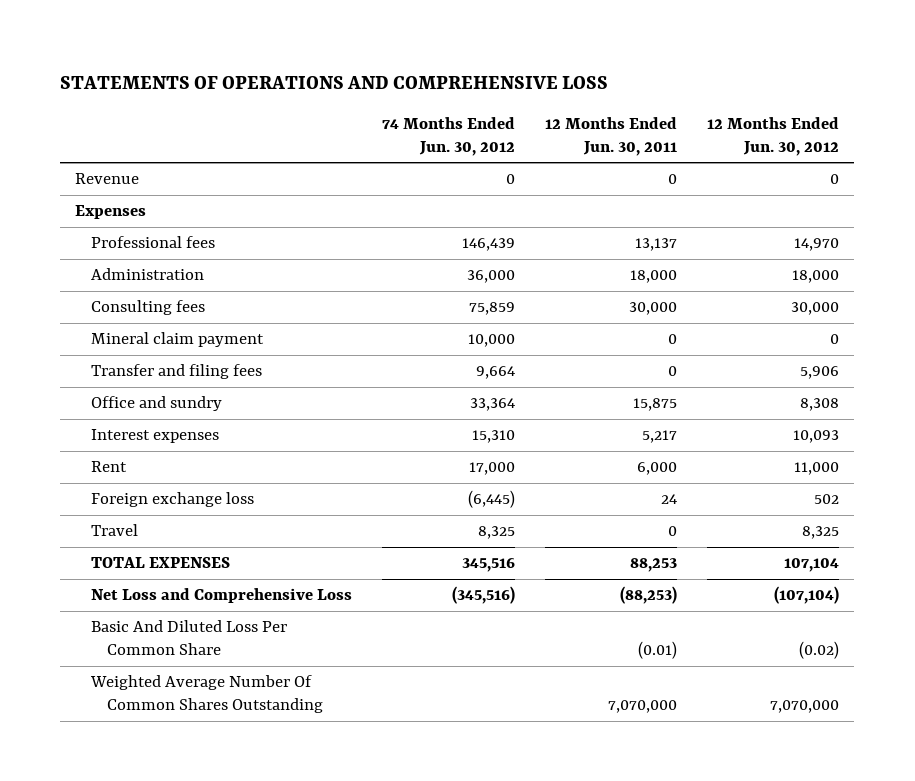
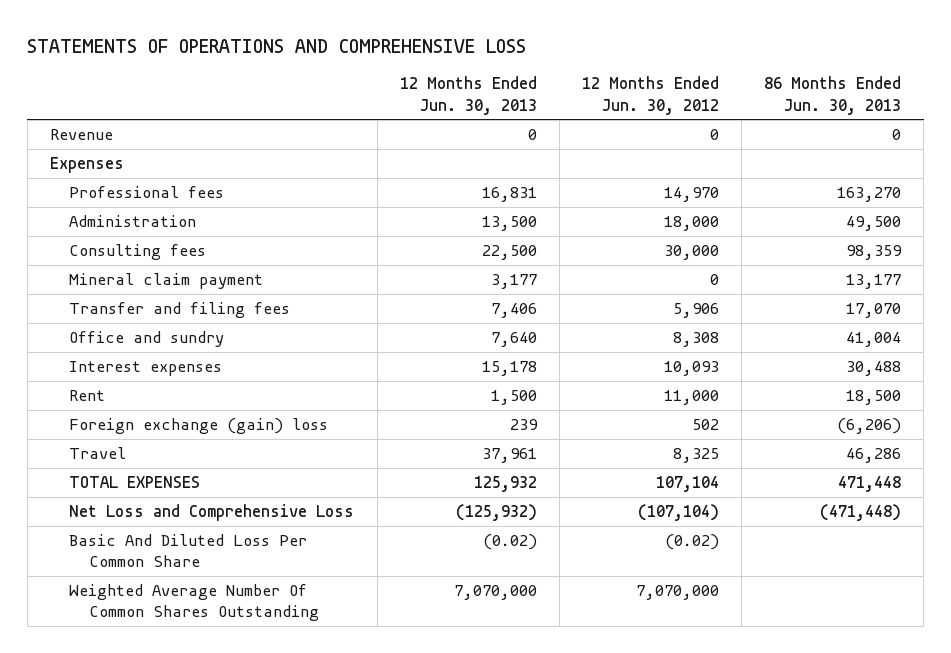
- | 74 Months Ended Jun. 30, 2012 | 12 Months Ended Jun. 30, 2011 | 12 Months Ended Jun. 30, 2012
+ | 12 Months Ended Jun. 30, 2013 | 12 Months Ended Jun. 30, 2012 | 86 Months Ended Jun. 30, 2013
- Foreign exchange loss | (6,445) | 24 | 502
+ Foreign exchange (gain) loss | 239 | 502 | (6,206)

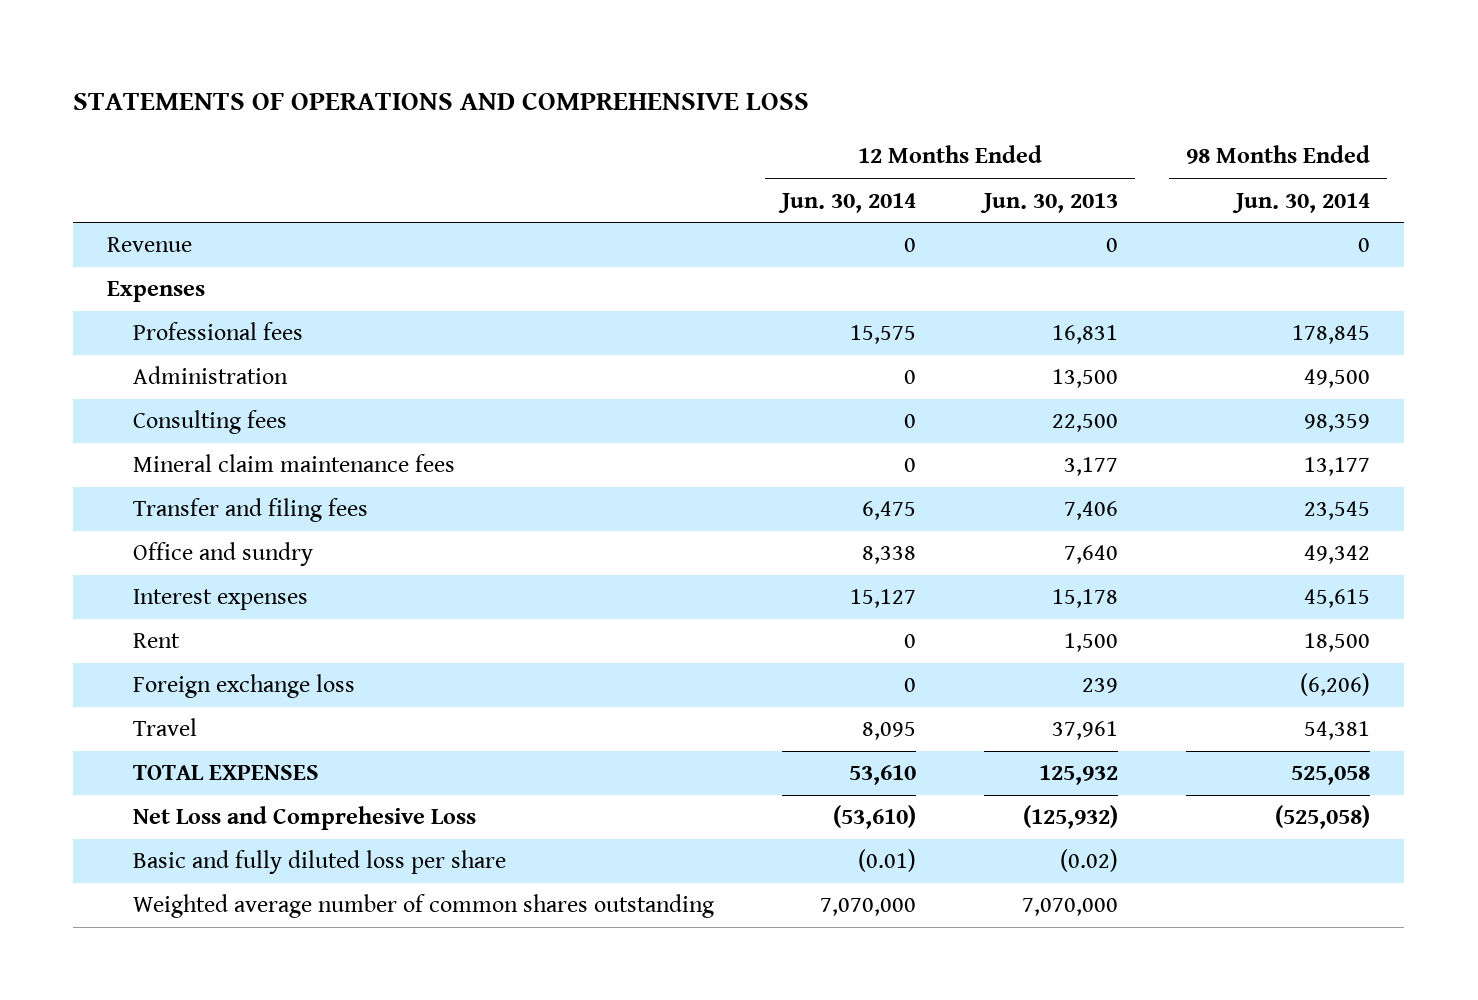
- | 12 Months Ended Jun. 30, 2013 | 12 Months Ended Jun. 30, 2012 | 86 Months Ended Jun. 30, 2013
+ | 12 Months Ended Jun. 30, 2014 | 12 Months Ended Jun. 30, 2013 | 98 Months Ended Jun. 30, 2014
- Mineral claim payment | 3,177 | 0 | 13,177
+ Mineral claim maintenance fees | 0 | 3,177 | 13,177
- Foreign exchange (gain) loss | 239 | 502 | (6,206)
+ Foreign exchange loss | 0 | 239 | (6,206)
- Net Loss and Comprehensive Loss | (125,932) | (107,104) | (471,448)
- Basic And Diluted Loss Per Common Share | (0.02) | (0.02) |
- Weighted Average Number Of Common Shares Outstanding | 7,070,000 | 7,070,000 |
+ Net Loss and Comprehesive Loss | (53,610) | (125,932) | (525,058)
+ Basic and fully diluted loss per share | (0.01) | (0.02) |
+ Weighted average number of common shares outstanding | 7,070,000 | 7,070,000 |

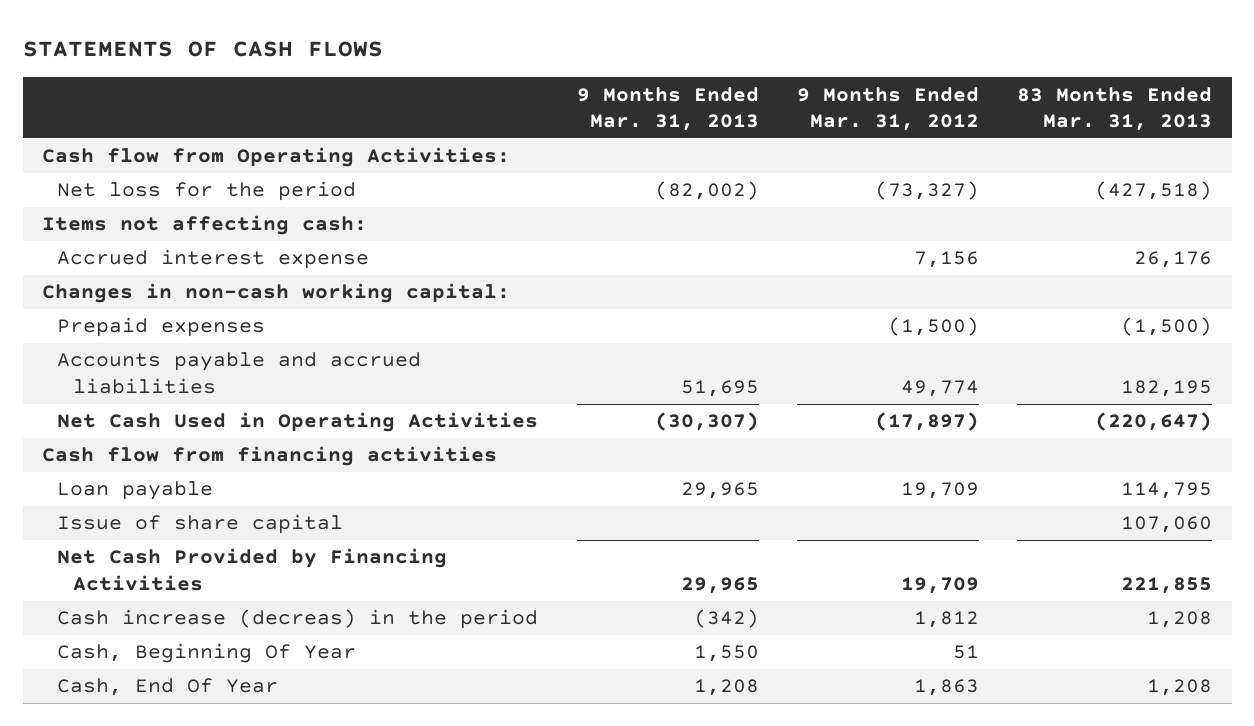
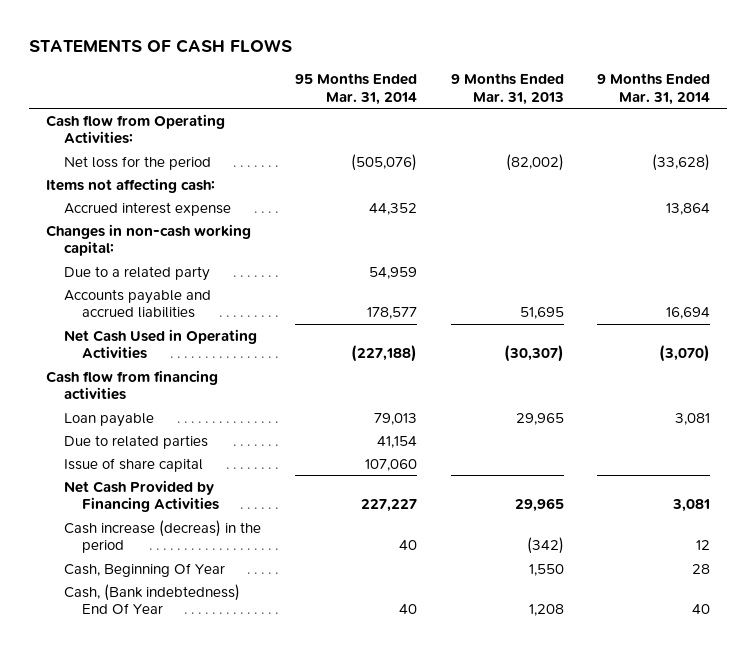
- | 9 Months Ended Mar. 31, 2013 | 9 Months Ended Mar. 31, 2012 | 83 Months Ended Mar. 31, 2013
+ | 95 Months Ended Mar. 31, 2014 | 9 Months Ended Mar. 31, 2013 | 9 Months Ended Mar. 31, 2014
- Prepaid expenses | | (1,500) | (1,500)
+ Due to a related party | 54,959 | |
+ Due to related parties | 41,154 | |
- Cash, End Of Year | 1,208 | 1,863 | 1,208
+ Cash, (Bank indebtedness) End Of Year | 40 | 1,208 | 40

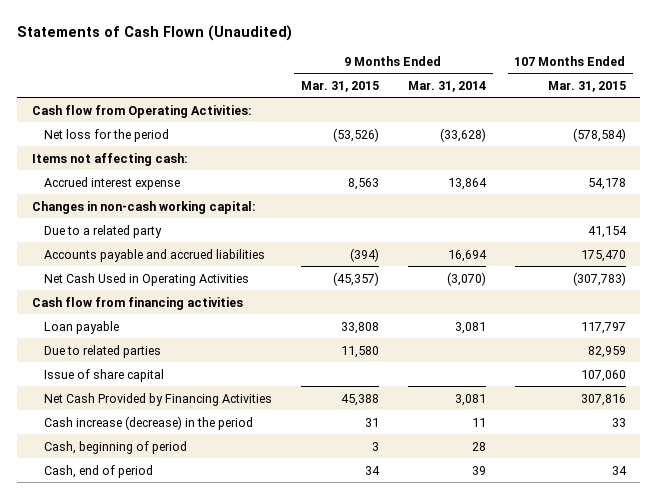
- STATEMENTS OF CASH FLOWS
+ Statements of Cash Flown (Unaudited)
- | 95 Months Ended Mar. 31, 2014 | 9 Months Ended Mar. 31, 2013 | 9 Months Ended Mar. 31, 2014
+ | 9 Months Ended Mar. 31, 2015 | 9 Months Ended Mar. 31, 2014 | 107 Months Ended Mar. 31, 2015
- Cash increase (decreas) in the period | 40 | (342) | 12
- Cash, Beginning Of Year | | 1,550 | 28
- Cash, (Bank indebtedness) End Of Year | 40 | 1,208 | 40
+ Cash increase (decrease) in the period | 31 | 11 | 33
+ Cash, beginning of period | 3 | 28 |
+ Cash, end of period | 34 | 39 | 34

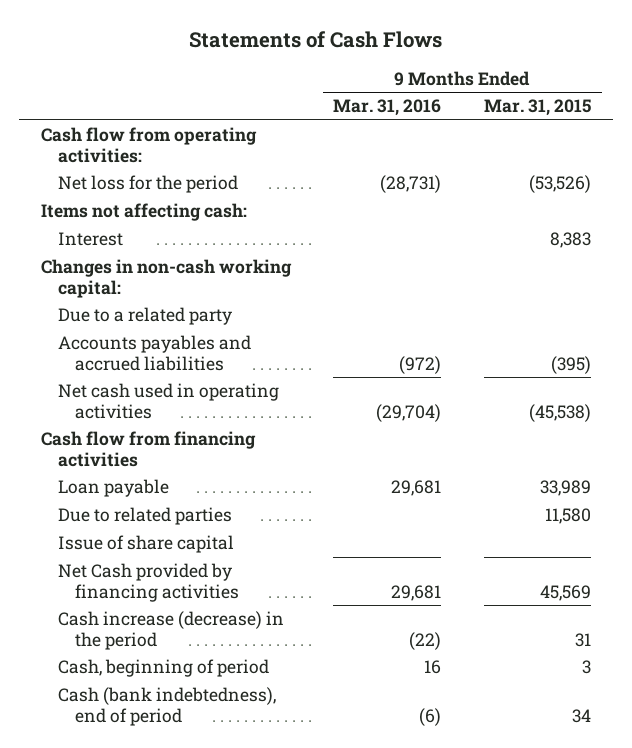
- Statements of Cash Flown (Unaudited)
+ Statements of Cash Flows
- | 9 Months Ended Mar. 31, 2015 | 9 Months Ended Mar. 31, 2014 | 107 Months Ended Mar. 31, 2015
+ | 9 Months Ended Mar. 31, 2016 | 9 Months Ended Mar. 31, 2015
- Cash flow from Operating Activities:
+ Cash flow from operating activities:
- Accrued interest expense | 8,563 | 13,864 | 54,178
+ Interest | | 8,383
- Accounts payable and accrued liabilities | (394) | 16,694 | 175,470
- Net Cash Used in Operating Activities | (45,357) | (3,070) | (307,783)
+ Accounts payables and accrued liabilities | (972) | (395)
+ Net cash used in operating activities | (29,704) | (45,538)
- Loan payable | 33,808 | 3,081 | 117,797
+ Loan payable | 29,681 | 33,989
- Net Cash Provided by Financing Activities | 45,388 | 3,081 | 307,816
+ Net Cash provided by financing activities | 29,681 | 45,569
- Cash, end of period | 34 | 39 | 34
+ Cash (bank indebtedness), end of period | (6) | 34

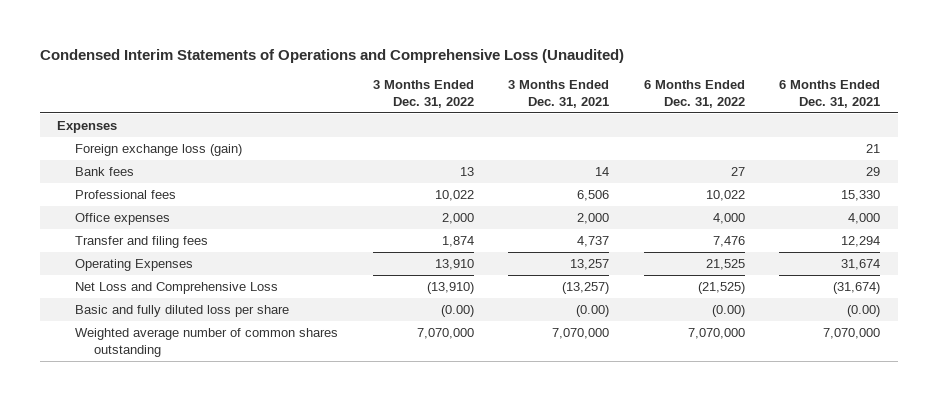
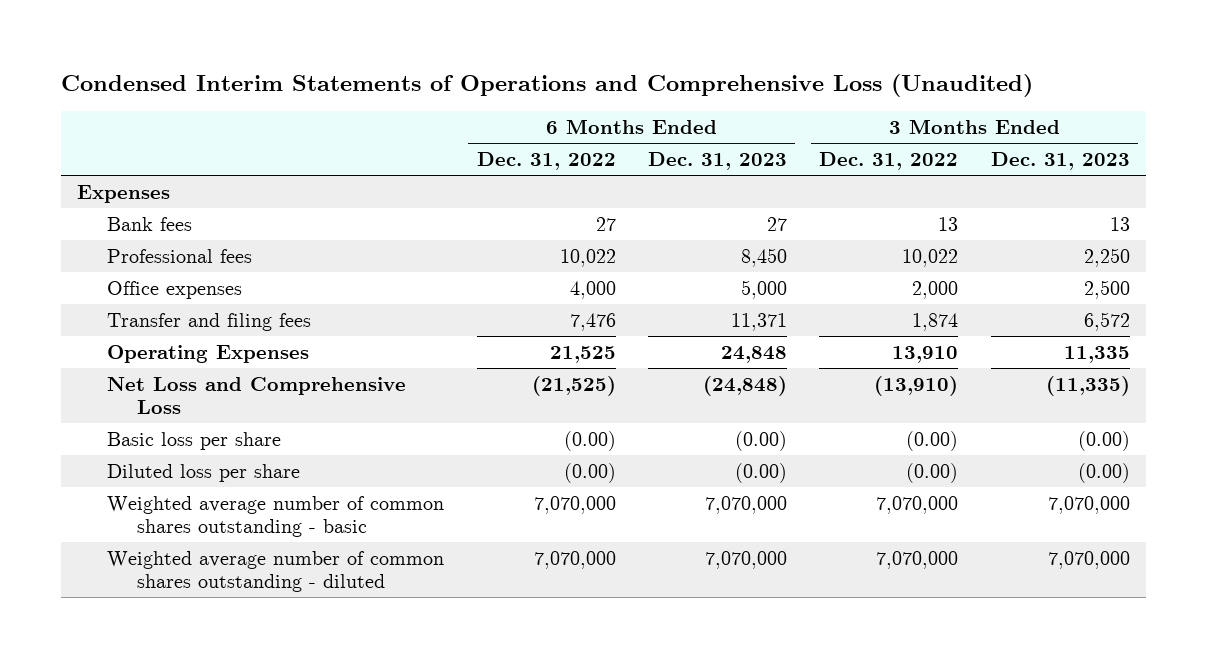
- | 3 Months Ended Dec. 31, 2022 | 3 Months Ended Dec. 31, 2021 | 6 Months Ended Dec. 31, 2022 | 6 Months Ended Dec. 31, 2021
+ | 6 Months Ended Dec. 31, 2022 | 6 Months Ended Dec. 31, 2023 | 3 Months Ended Dec. 31, 2022 | 3 Months Ended Dec. 31, 2023
- Foreign exchange loss (gain) | | | | 21
- Basic and fully diluted loss per share | (0.00) | (0.00) | (0.00) | (0.00)
- Weighted average number of common shares outstanding | 7,070,000 | 7,070,000 | 7,070,000 | 7,070,000
+ Basic loss per share | (0.00) | (0.00) | (0.00) | (0.00)
+ Diluted loss per share | (0.00) | (0.00) | (0.00) | (0.00)
+ Weighted average number of common shares outstanding - basic | 7,070,000 | 7,070,000 | 7,070,000 | 7,070,000
+ Weighted average number of common shares outstanding - diluted | 7,070,000 | 7,070,000 | 7,070,000 | 7,070,000

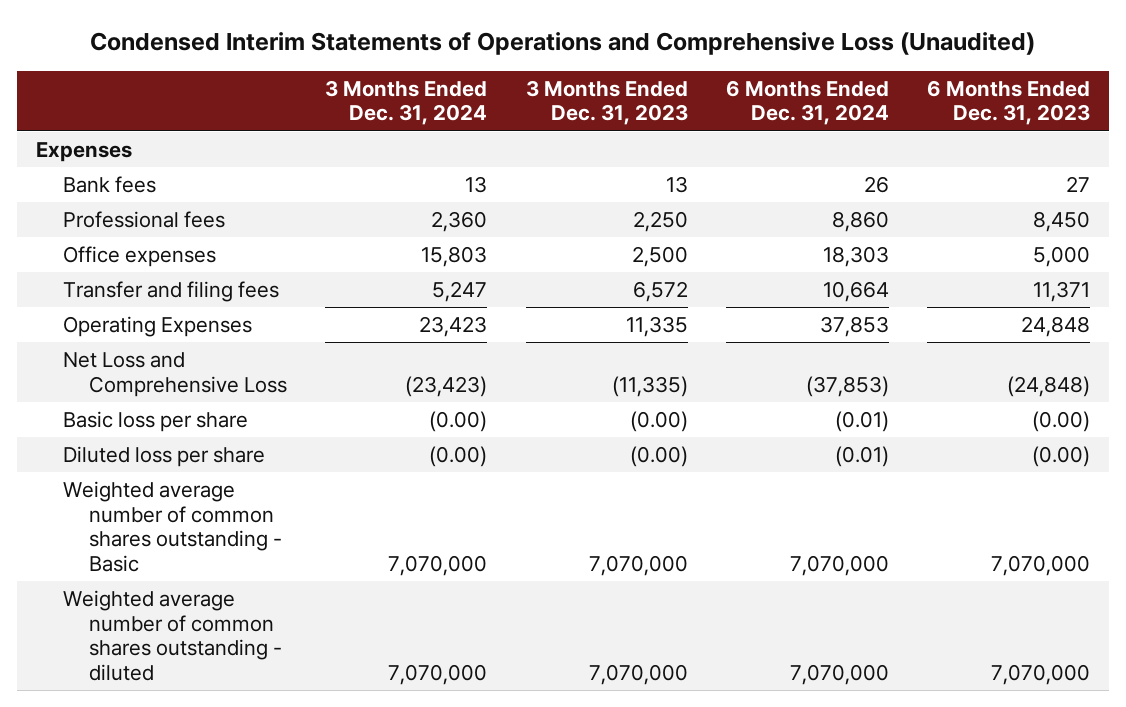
- | 6 Months Ended Dec. 31, 2022 | 6 Months Ended Dec. 31, 2023 | 3 Months Ended Dec. 31, 2022 | 3 Months Ended Dec. 31, 2023
+ | 3 Months Ended Dec. 31, 2024 | 3 Months Ended Dec. 31, 2023 | 6 Months Ended Dec. 31, 2024 | 6 Months Ended Dec. 31, 2023
- Weighted average number of common shares outstanding - basic | 7,070,000 | 7,070,000 | 7,070,000 | 7,070,000
+ Weighted average number of common shares outstanding - Basic | 7,070,000 | 7,070,000 | 7,070,000 | 7,070,000

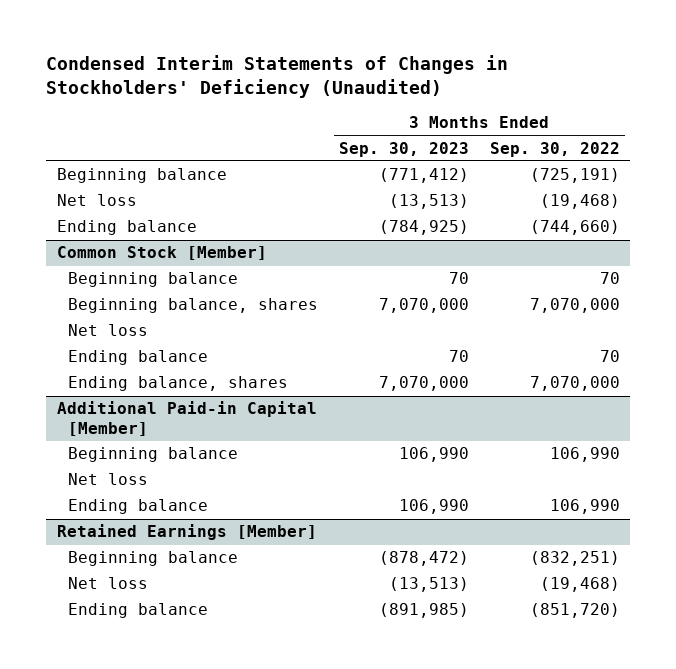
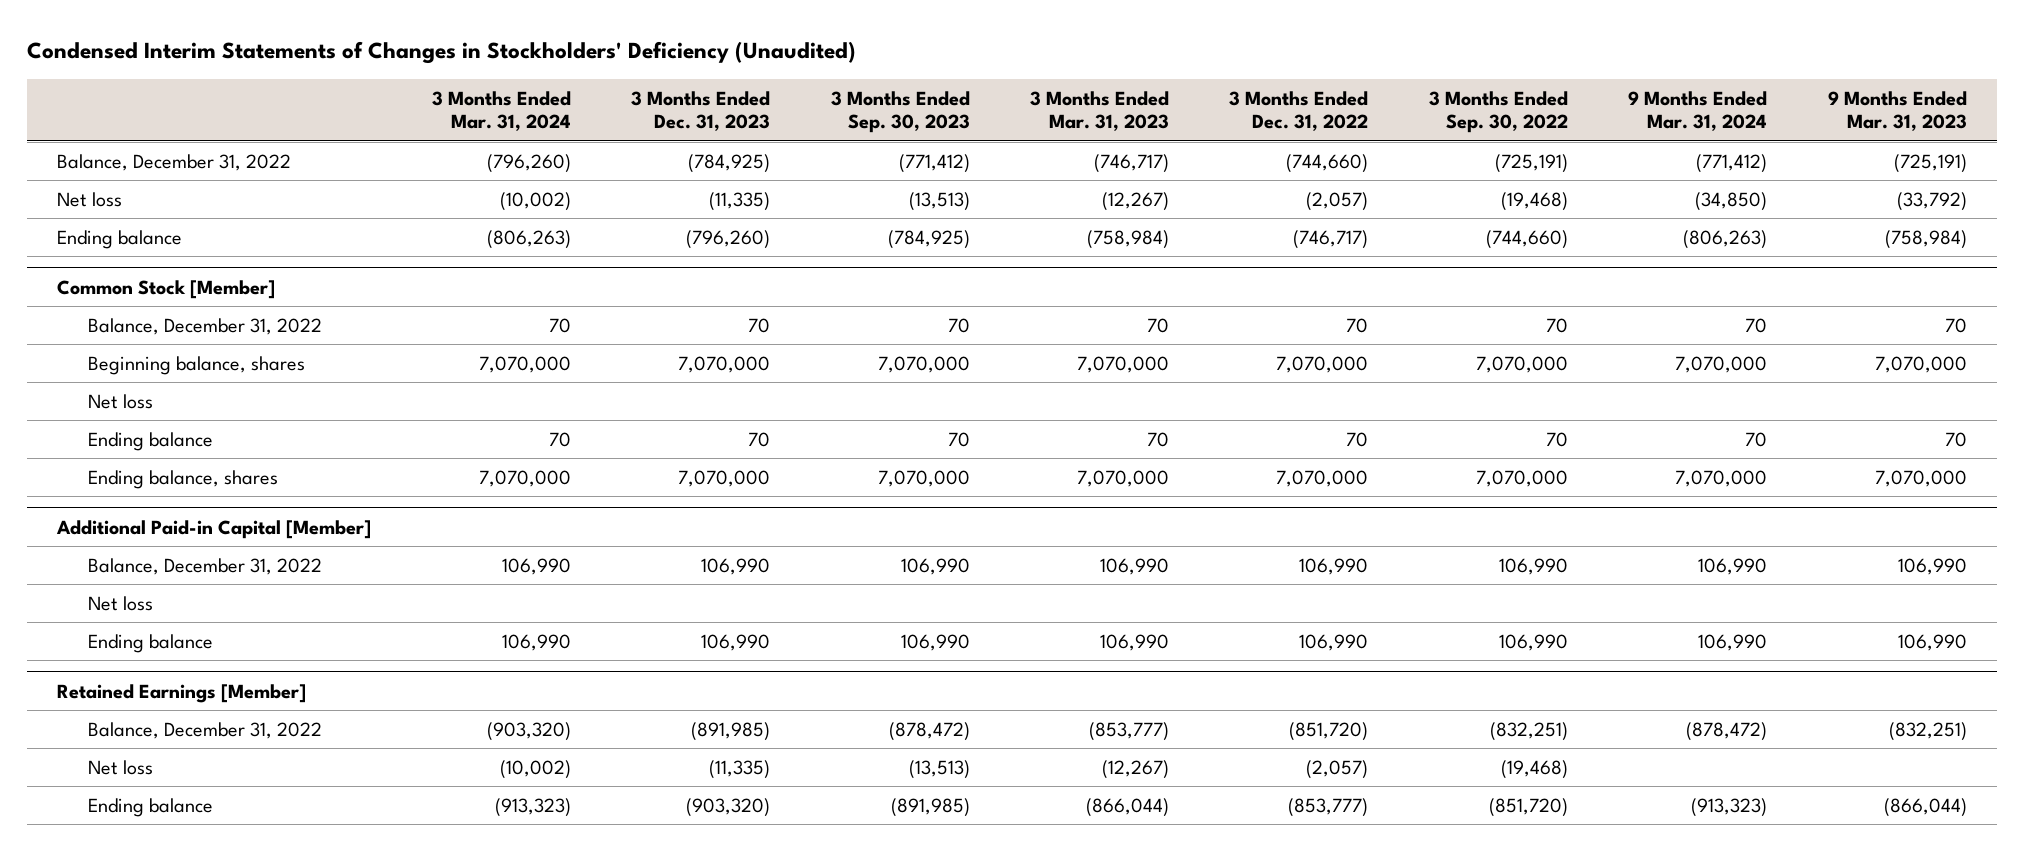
- | 3 Months Ended Sep. 30, 2023 | 3 Months Ended Sep. 30, 2022
+ | 3 Months Ended Mar. 31, 2024 | 3 Months Ended Dec. 31, 2023 | 3 Months Ended Sep. 30, 2023 | 3 Months Ended Mar. 31, 2023 | 3 Months Ended Dec. 31, 2022 | 3 Months Ended Sep. 30, 2022 | 9 Months Ended Mar. 31, 2024 | 9 Months Ended Mar. 31, 2023
- Beginning balance | (771,412) | (725,191)
+ Balance, December 31, 2022 | (796,260) | (784,925) | (771,412) | (746,717) | (744,660) | (725,191) | (771,412) | (725,191)
@ Common Stock [Member]
- Beginning balance | 70 | 70
+ Balance, December 31, 2022 | 70 | 70 | 70 | 70 | 70 | 70 | 70 | 70
@ Additional Paid-in Capital [Member]
- Beginning balance | 106,990 | 106,990
+ Balance, December 31, 2022 | 106,990 | 106,990 | 106,990 | 106,990 | 106,990 | 106,990 | 106,990 | 106,990
@ Retained Earnings [Member]
- Beginning balance | (878,472) | (832,251)
+ Balance, December 31, 2022 | (903,320) | (891,985) | (878,472) | (853,777) | (851,720) | (832,251) | (878,472) | (832,251)

